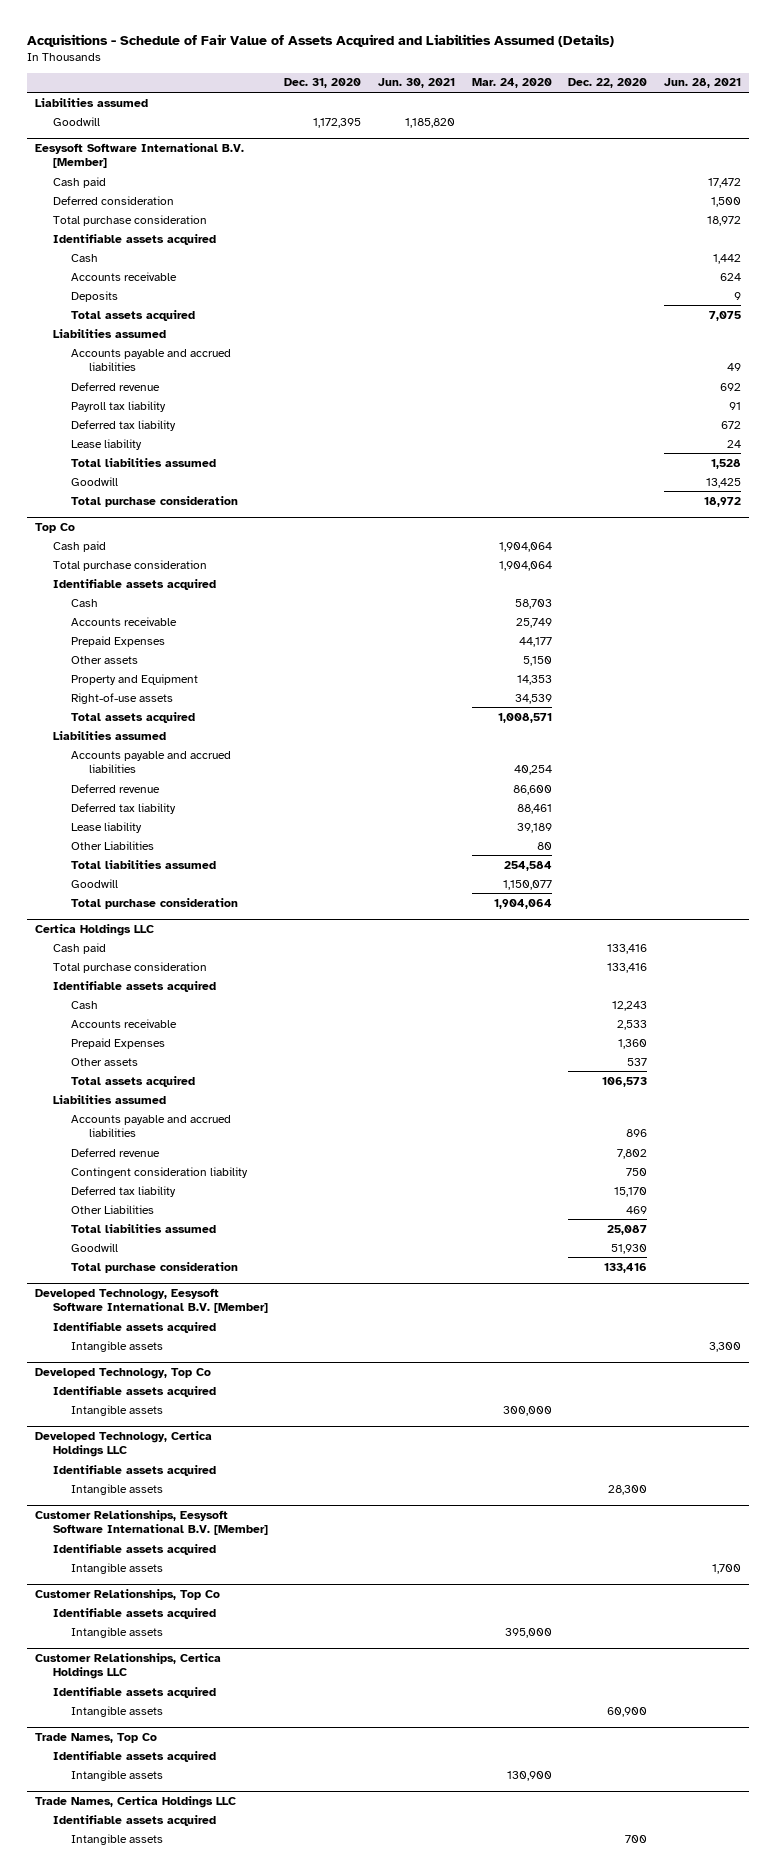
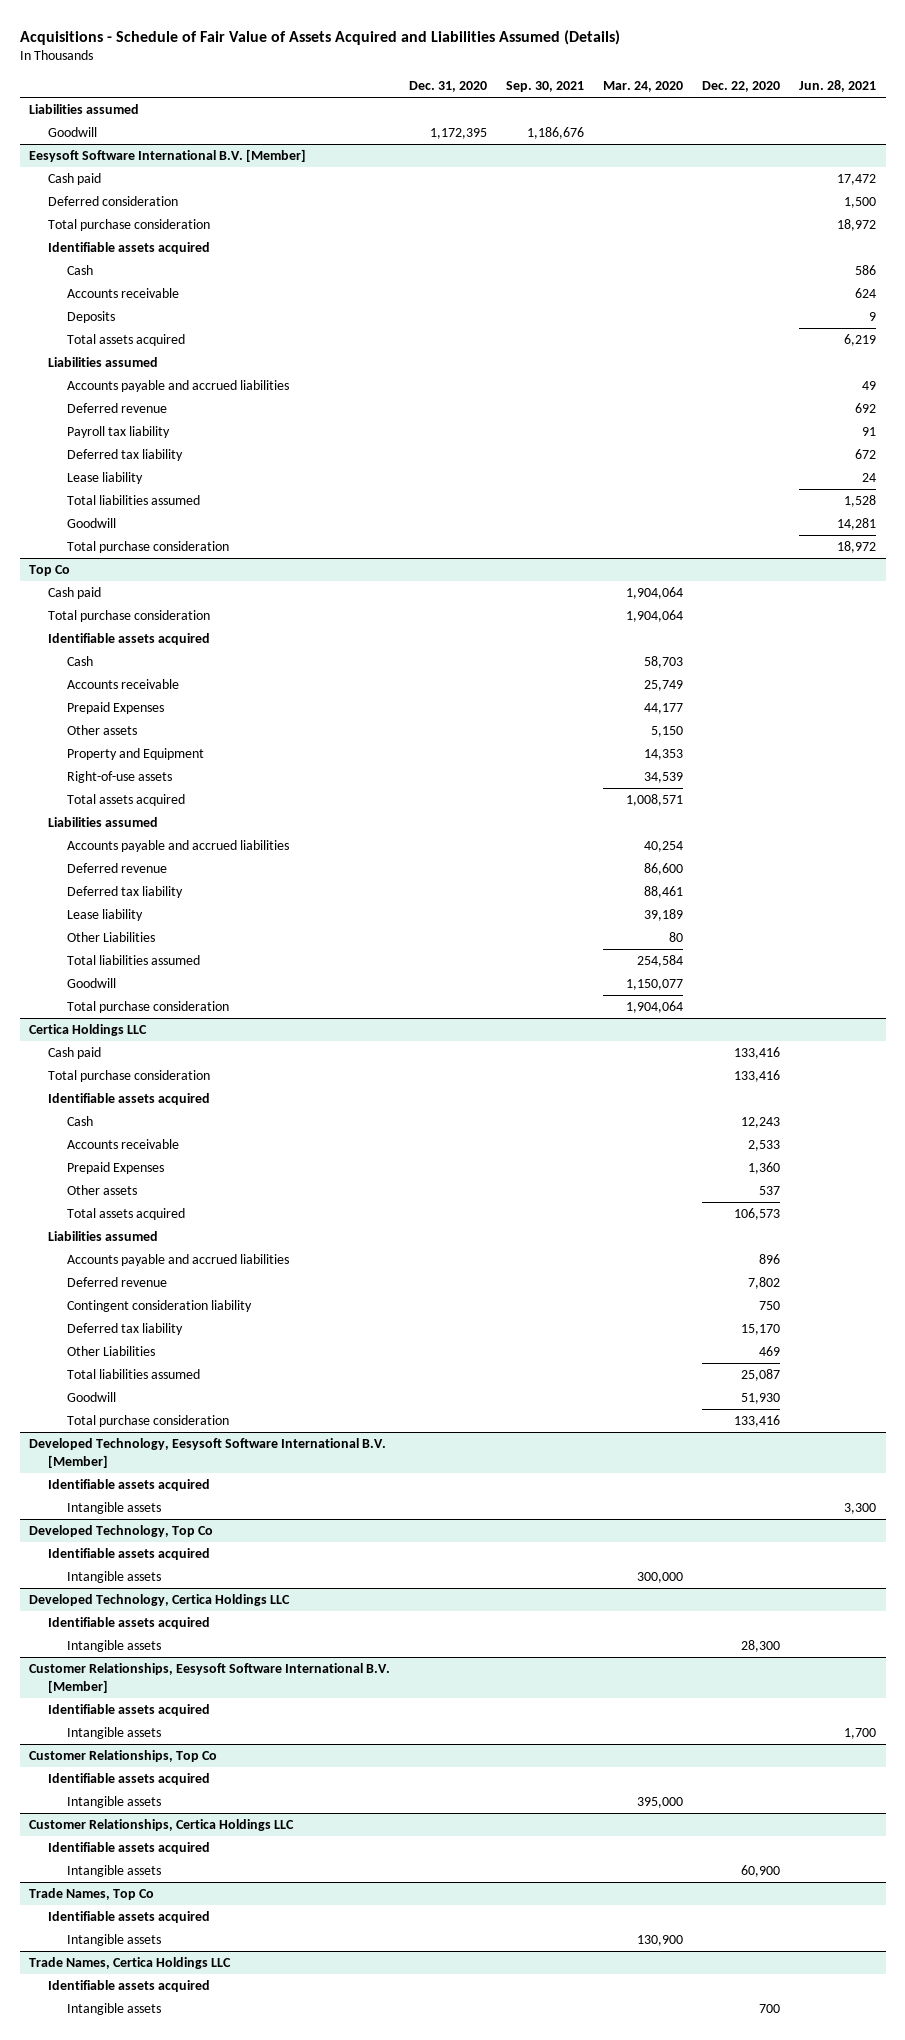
- | Dec. 31, 2020 | Jun. 30, 2021 | Mar. 24, 2020 | Dec. 22, 2020 | Jun. 28, 2021
+ | Dec. 31, 2020 | Sep. 30, 2021 | Mar. 24, 2020 | Dec. 22, 2020 | Jun. 28, 2021
@ Eesysoft Software International B.V. [Member]
- Cash | | | | | 1,442
+ Cash | | | | | 586
- Total assets acquired | | | | | 7,075
+ Total assets acquired | | | | | 6,219
- Goodwill | | | | | 13,425
+ Goodwill | | | | | 14,281

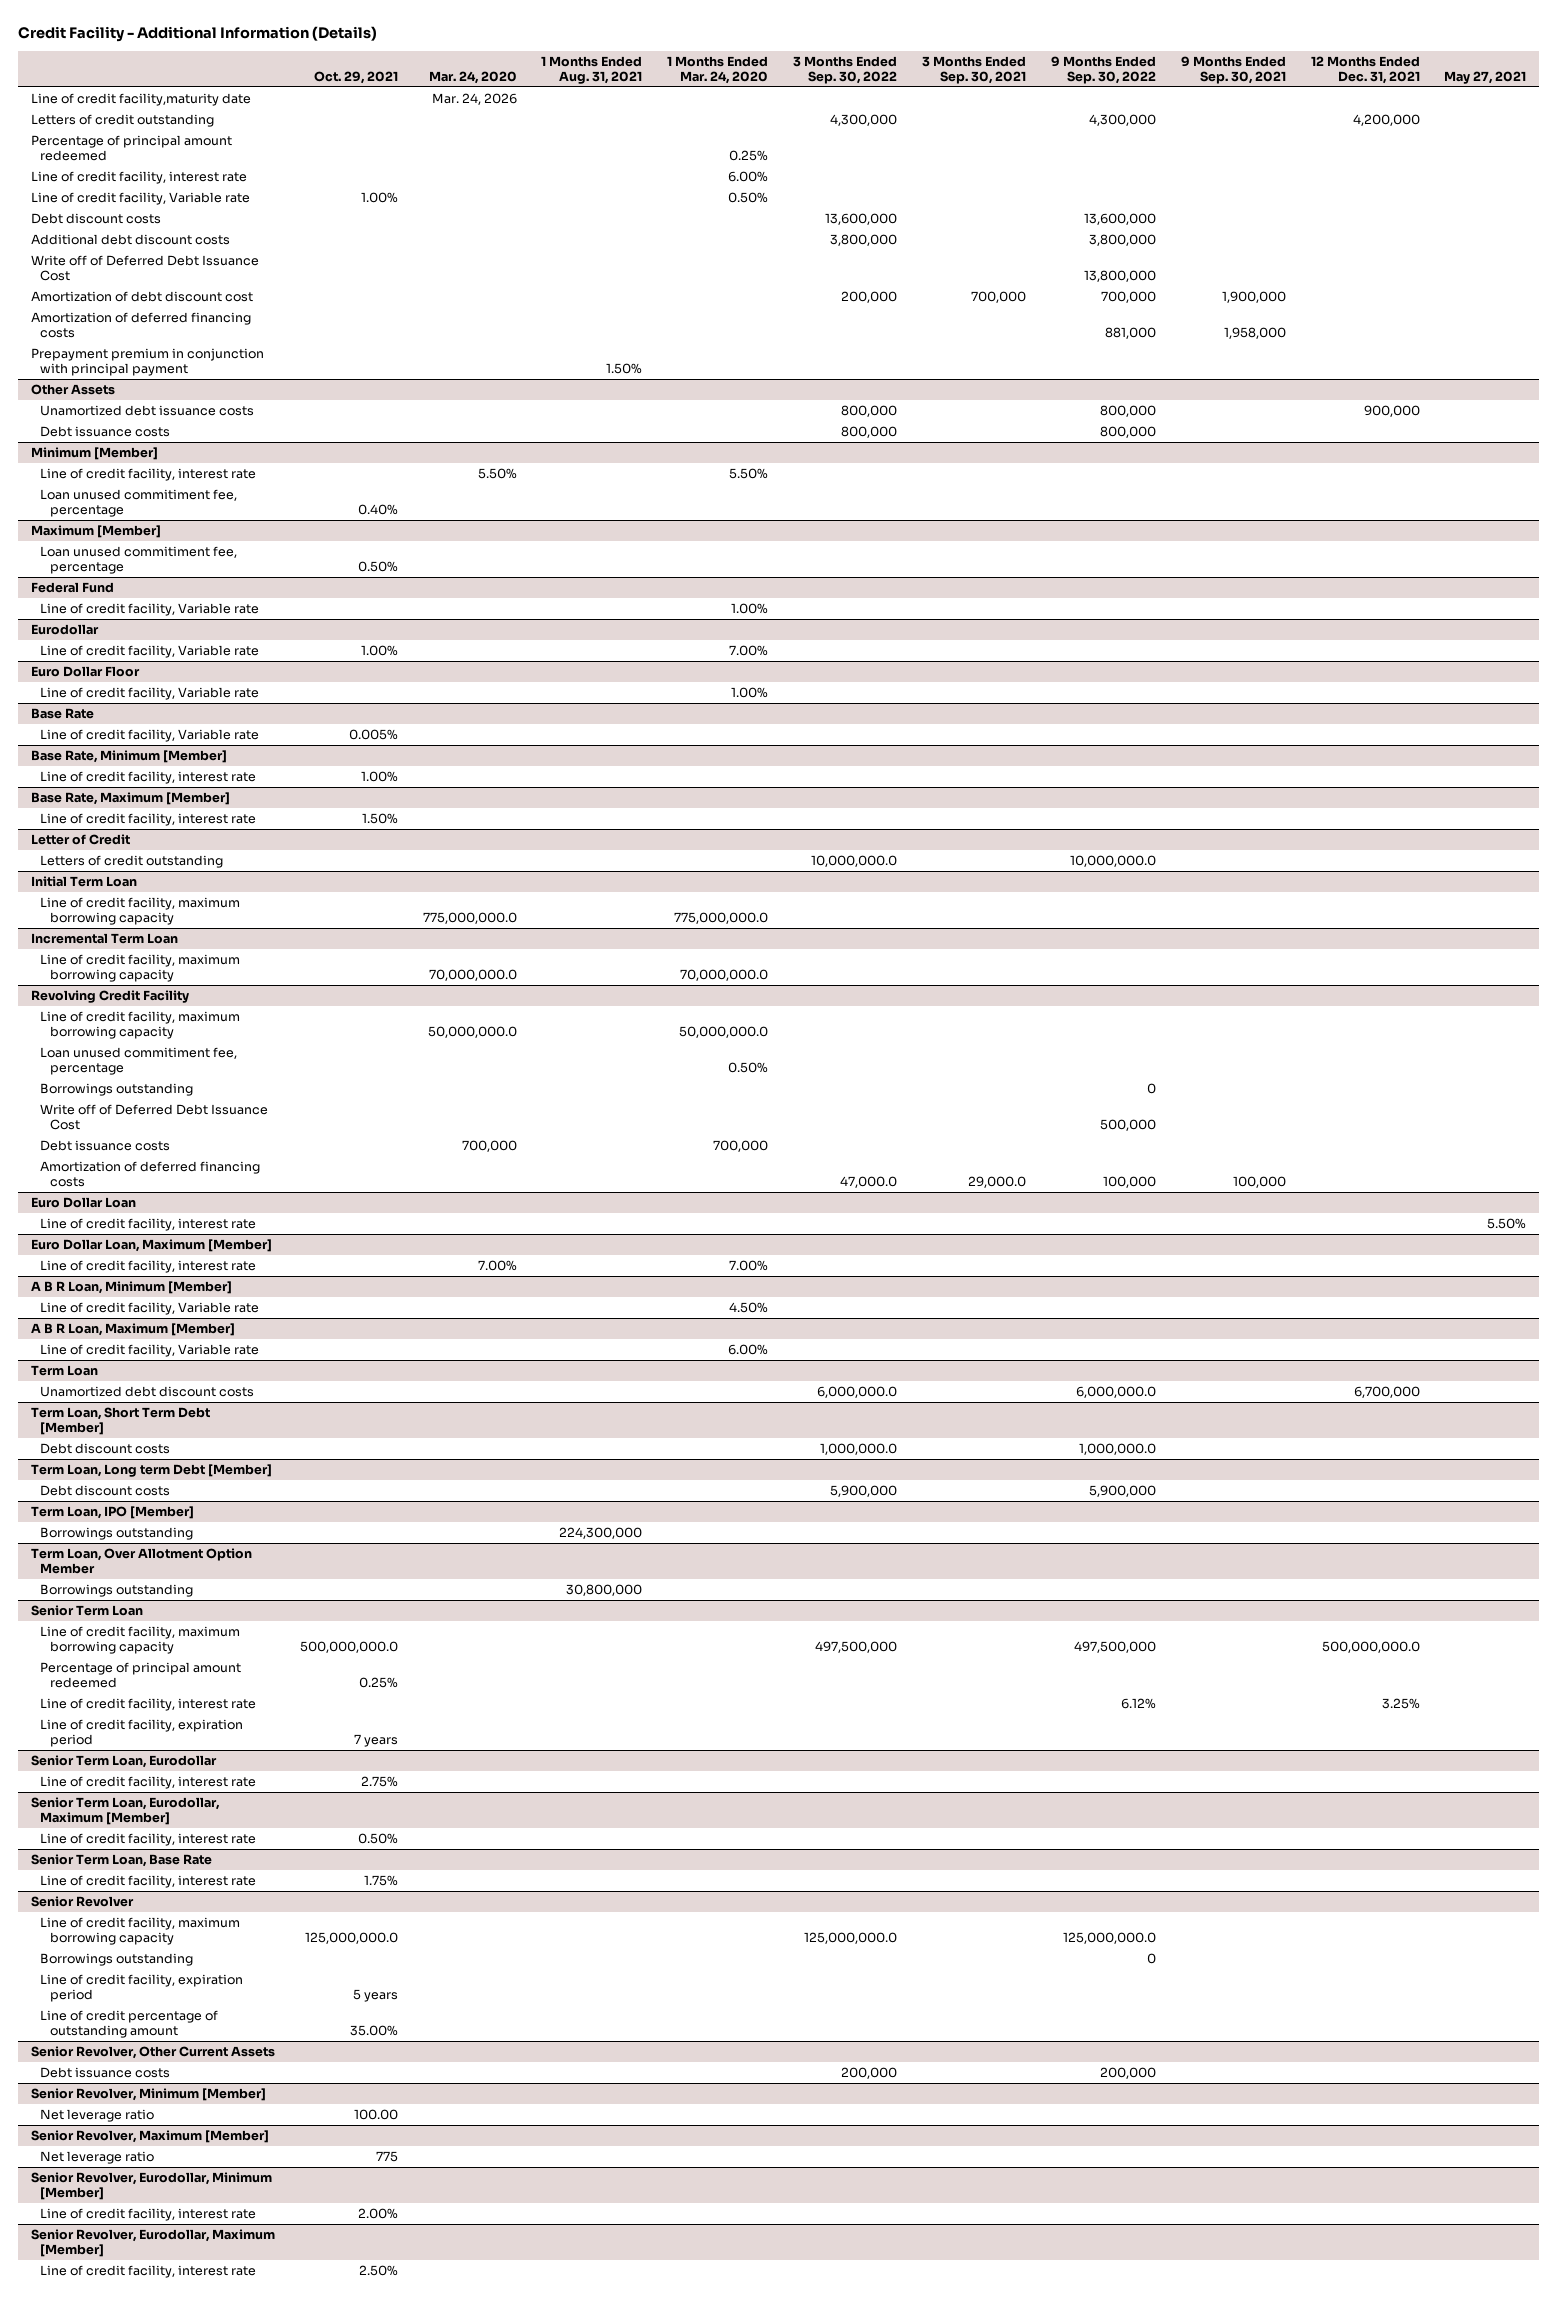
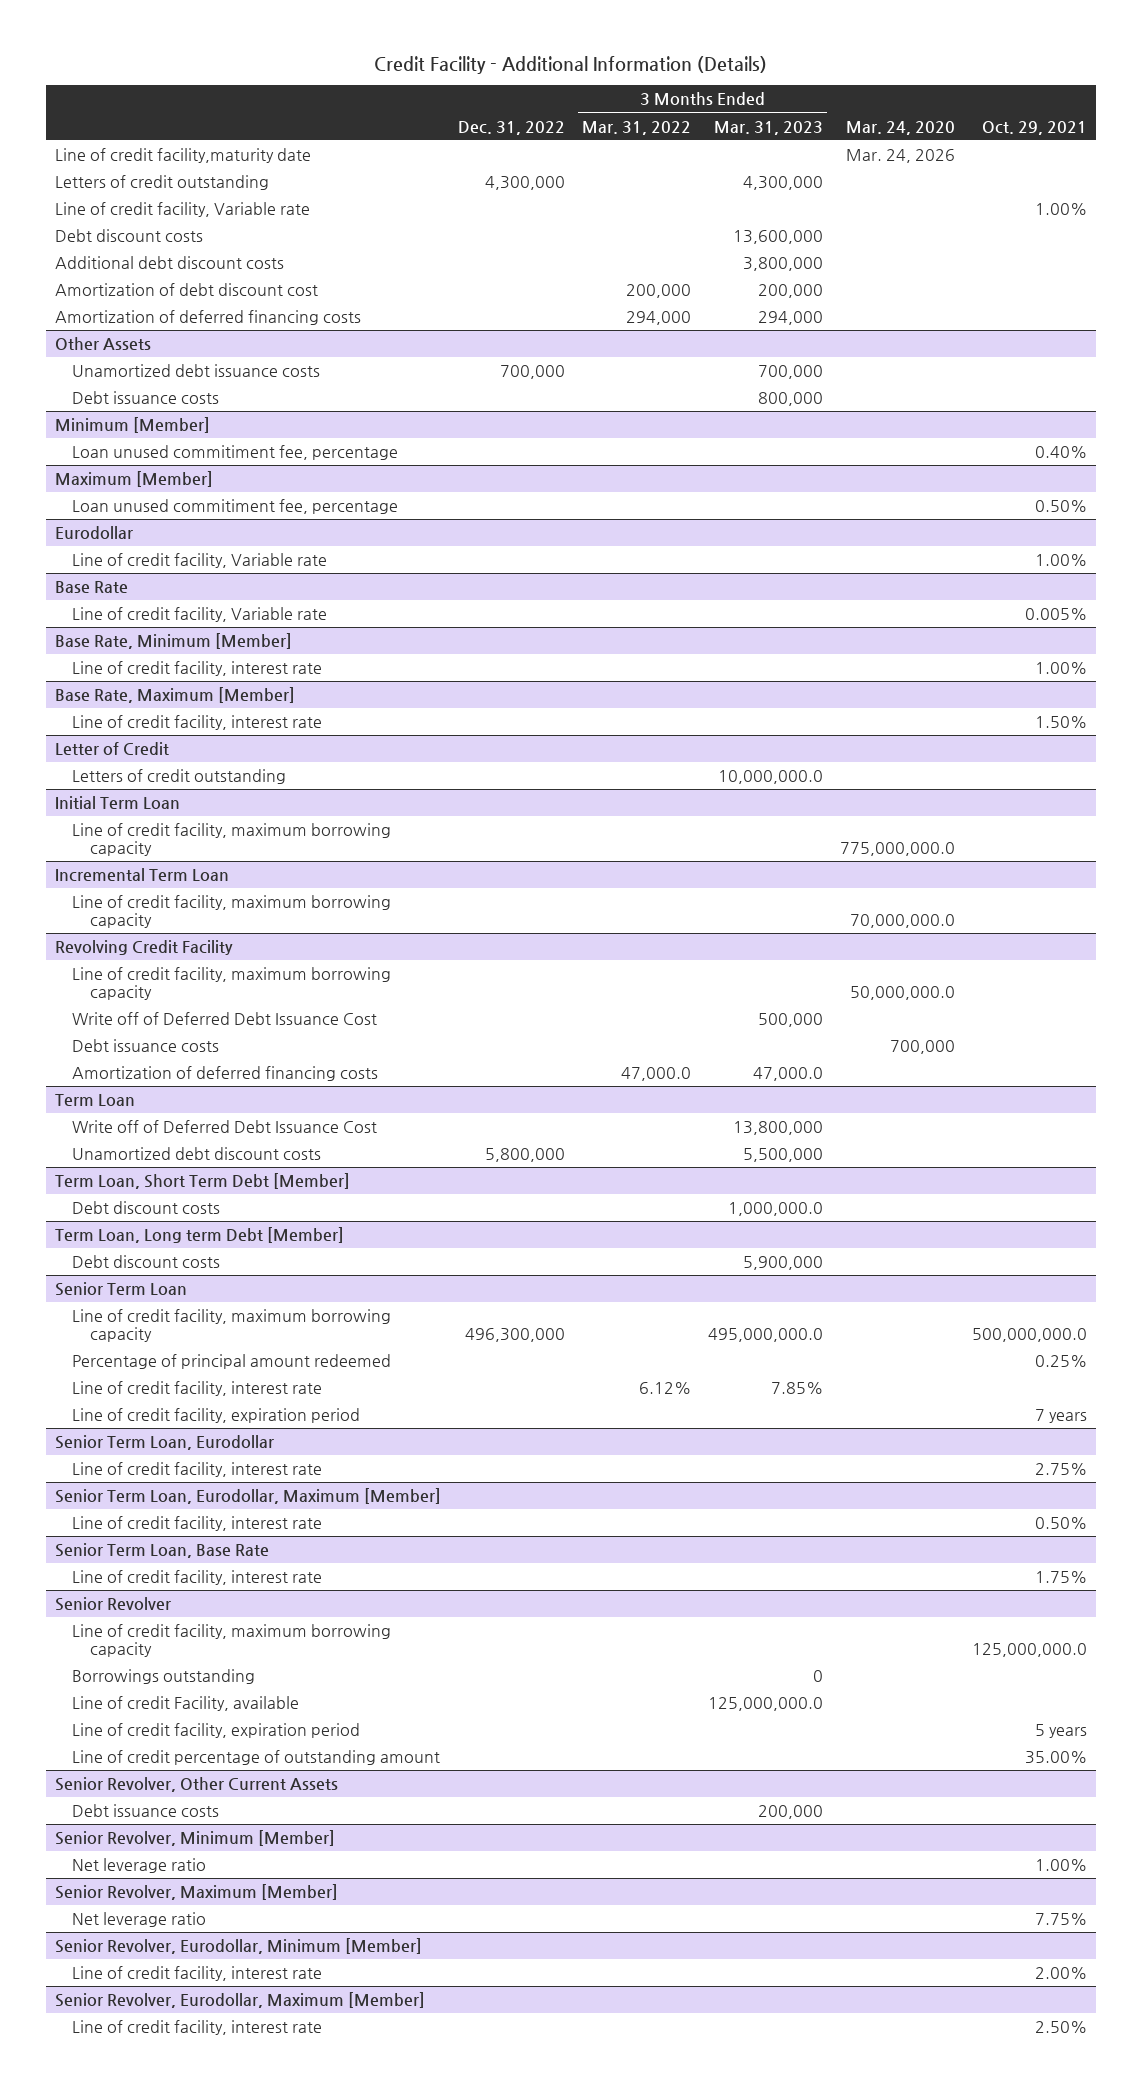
- | Oct. 29, 2021 | Mar. 24, 2020 | 1 Months Ended Aug. 31, 2021 | 1 Months Ended Mar. 24, 2020 | 3 Months Ended Sep. 30, 2022 | 3 Months Ended Sep. 30, 2021 | 9 Months Ended Sep. 30, 2022 | 9 Months Ended Sep. 30, 2021 | 12 Months Ended Dec. 31, 2021 | May 27, 2021
+ | Dec. 31, 2022 | 3 Months Ended Mar. 31, 2022 | 3 Months Ended Mar. 31, 2023 | Mar. 24, 2020 | Oct. 29, 2021
- Percentage of principal amount redeemed | | | | 0.25% | | | | | |
- Line of credit facility, interest rate | | | | 6.00% | | | | | |
- Write off of Deferred Debt Issuance Cost | | | | | | | 13,800,000 | | |
- Prepayment premium in conjunction with principal payment | | | 1.50% | | | | | | |
@ Minimum [Member]
- Line of credit facility, interest rate | | 5.50% | | 5.50% | | | | | |
- Federal Fund
- Line of credit facility, Variable rate | | | | 1.00% | | | | | |
- Euro Dollar Floor
- Line of credit facility, Variable rate | | | | 1.00% | | | | | |
@ Revolving Credit Facility
- Loan unused commitiment fee, percentage | | | | 0.50% | | | | | |
- Borrowings outstanding | | | | | | | 0 | | |
- Euro Dollar Loan
- Line of credit facility, interest rate | | | | | | | | | | 5.50%
- Euro Dollar Loan, Maximum [Member]
- Line of credit facility, interest rate | | 7.00% | | 7.00% | | | | | |
- A B R Loan, Minimum [Member]
- Line of credit facility, Variable rate | | | | 4.50% | | | | | |
- A B R Loan, Maximum [Member]
- Line of credit facility, Variable rate | | | | 6.00% | | | | | |
@ Term Loan
+ Write off of Deferred Debt Issuance Cost | | | 13,800,000 | |
- Term Loan, IPO [Member]
- Borrowings outstanding | | | 224,300,000 | | | | | | |
- Term Loan, Over Allotment Option Member
- Borrowings outstanding | | | 30,800,000 | | | | | | |
@ Senior Revolver
+ Line of credit Facility, available | | | 125,000,000.0 | |
@ Senior Revolver, Minimum [Member]
- Net leverage ratio | 100.00 | | | | | | | | |
+ Net leverage ratio | | | | | 1.00%
@ Senior Revolver, Maximum [Member]
- Net leverage ratio | 775 | | | | | | | | |
+ Net leverage ratio | | | | | 7.75%

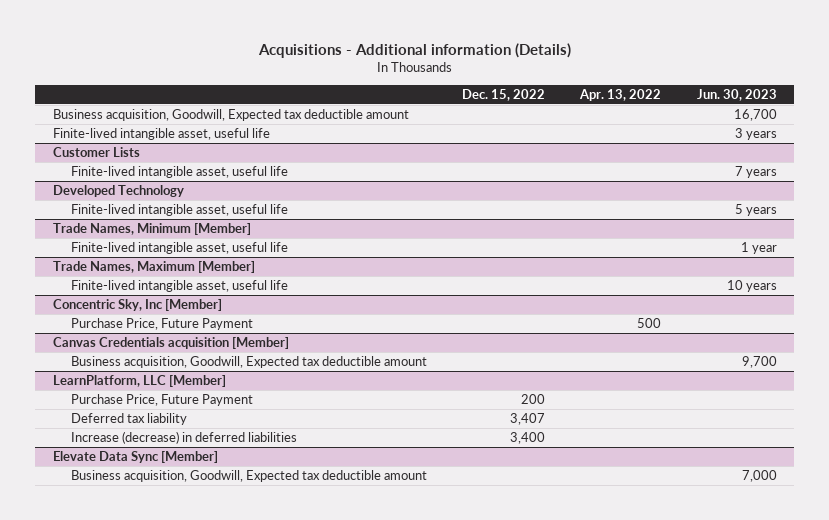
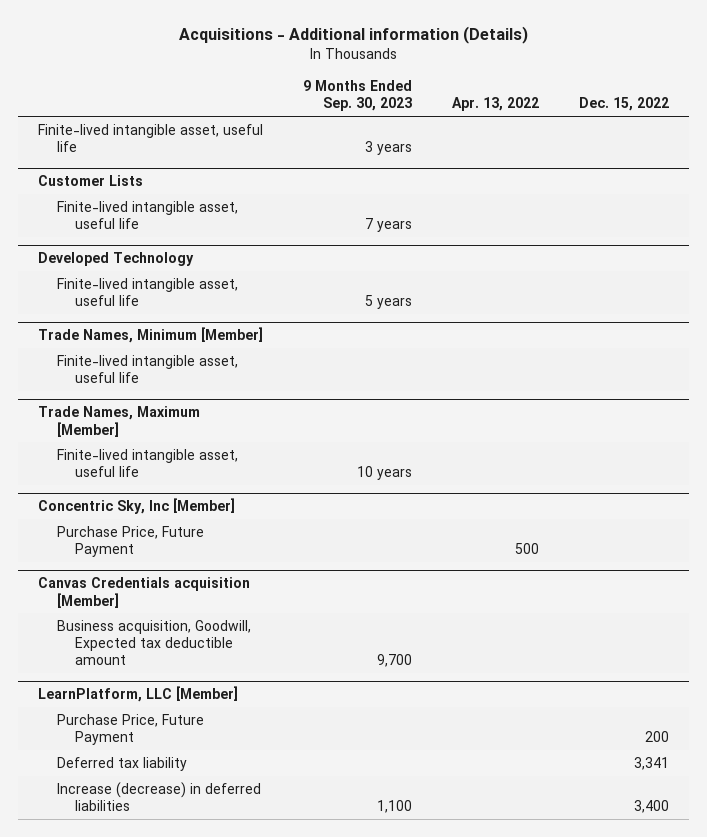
- | Dec. 15, 2022 | Apr. 13, 2022 | Jun. 30, 2023
+ | 9 Months Ended Sep. 30, 2023 | Apr. 13, 2022 | Dec. 15, 2022
- Business acquisition, Goodwill, Expected tax deductible amount | | | 16,700
@ LearnPlatform, LLC [Member]
- Deferred tax liability | 3,407 | |
+ Deferred tax liability | | | 3,341
- Elevate Data Sync [Member]
- Business acquisition, Goodwill, Expected tax deductible amount | | | 7,000

